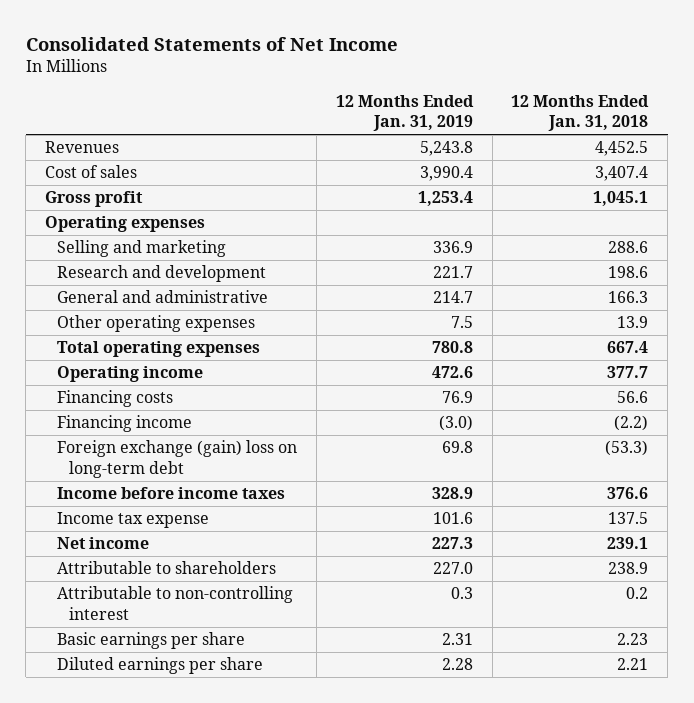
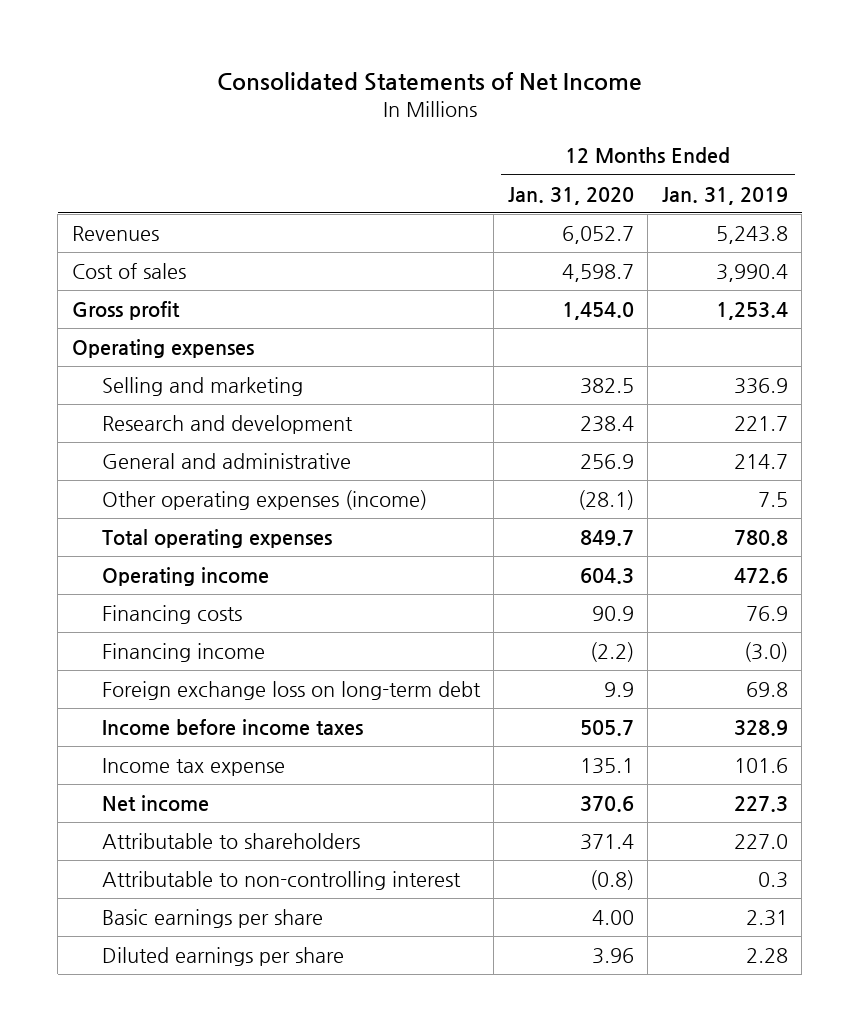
- | 12 Months Ended Jan. 31, 2019 | 12 Months Ended Jan. 31, 2018
+ | 12 Months Ended Jan. 31, 2020 | 12 Months Ended Jan. 31, 2019
- Other operating expenses | 7.5 | 13.9
+ Other operating expenses (income) | (28.1) | 7.5
- Foreign exchange (gain) loss on long-term debt | 69.8 | (53.3)
+ Foreign exchange loss on long-term debt | 9.9 | 69.8

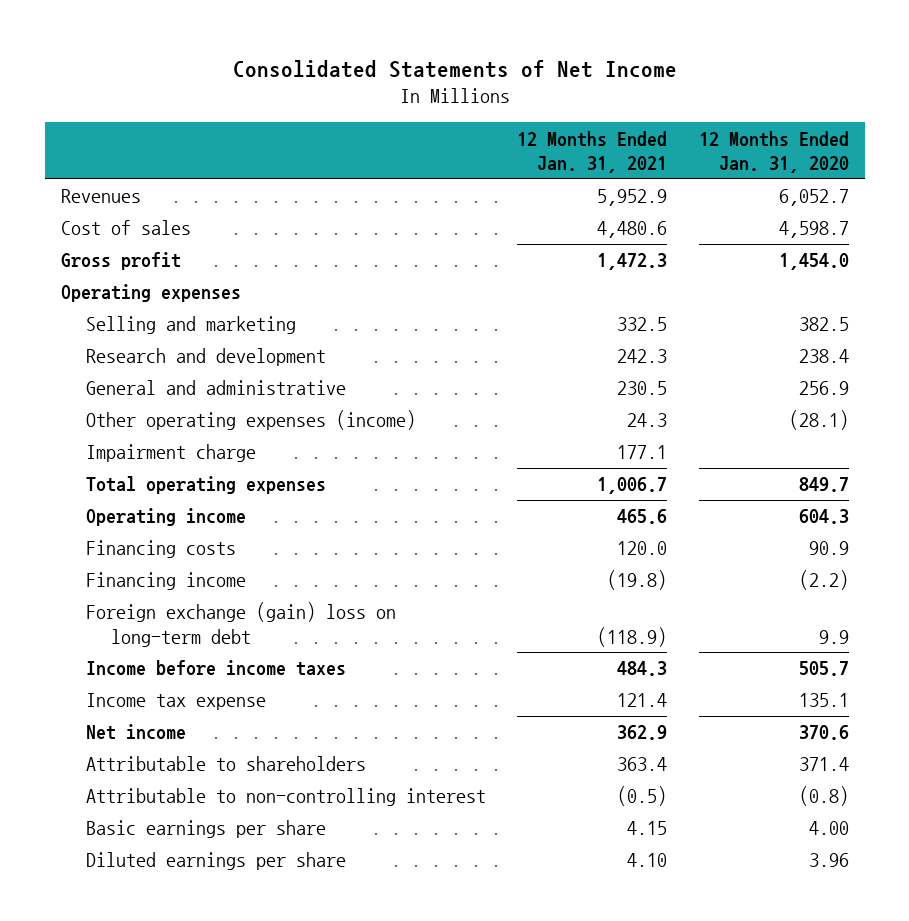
- | 12 Months Ended Jan. 31, 2020 | 12 Months Ended Jan. 31, 2019
+ | 12 Months Ended Jan. 31, 2021 | 12 Months Ended Jan. 31, 2020
+ Impairment charge | 177.1 |
- Foreign exchange loss on long-term debt | 9.9 | 69.8
+ Foreign exchange (gain) loss on long-term debt | (118.9) | 9.9

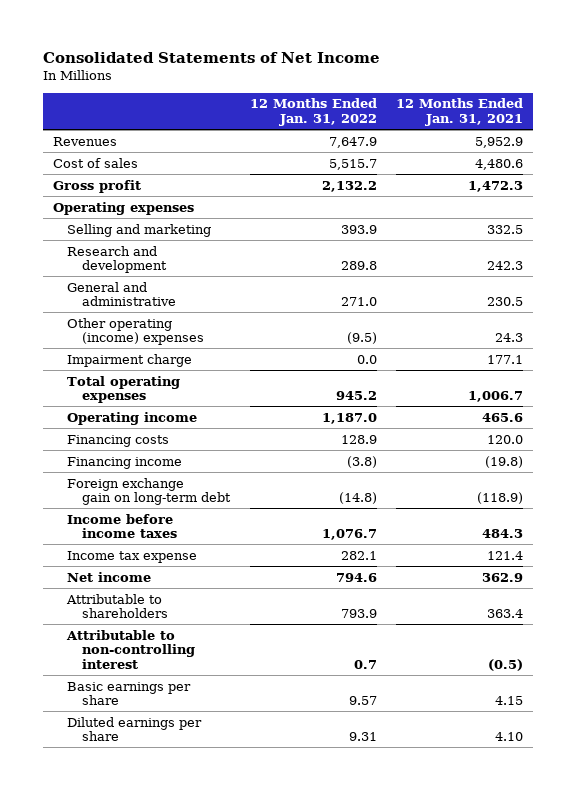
- | 12 Months Ended Jan. 31, 2021 | 12 Months Ended Jan. 31, 2020
+ | 12 Months Ended Jan. 31, 2022 | 12 Months Ended Jan. 31, 2021
- Other operating expenses (income) | 24.3 | (28.1)
+ Other operating (income) expenses | (9.5) | 24.3
- Foreign exchange (gain) loss on long-term debt | (118.9) | 9.9
+ Foreign exchange gain on long-term debt | (14.8) | (118.9)

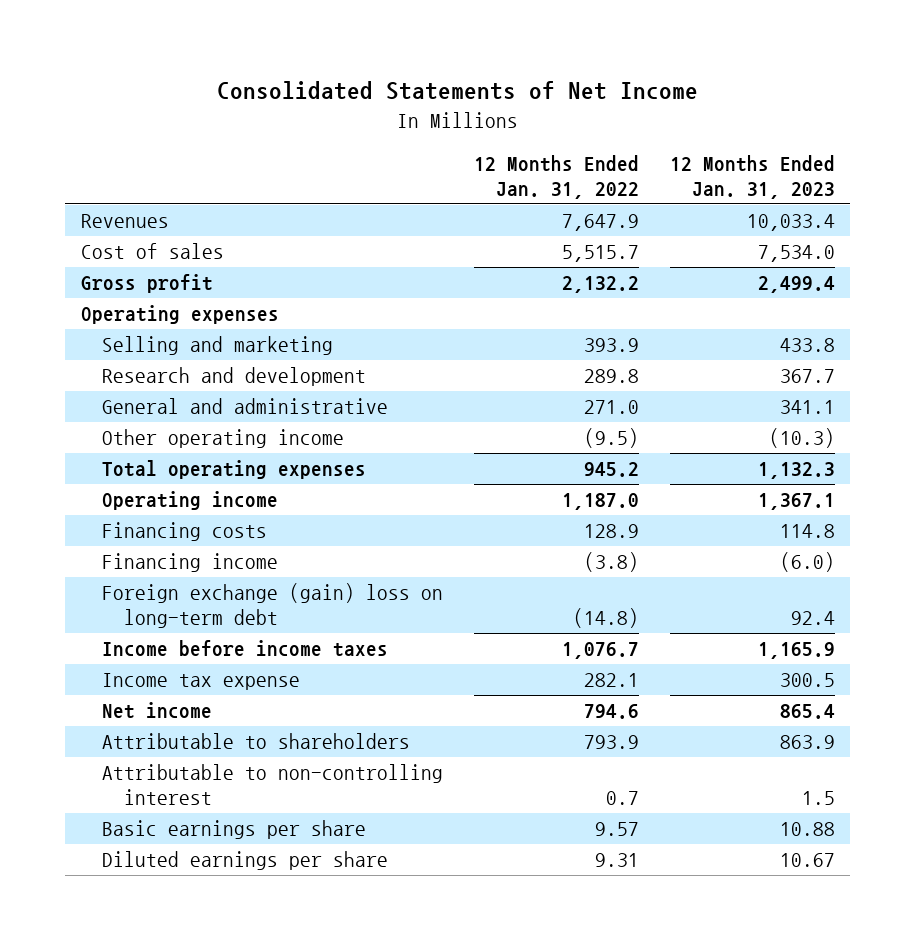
- | 12 Months Ended Jan. 31, 2022 | 12 Months Ended Jan. 31, 2021
+ | 12 Months Ended Jan. 31, 2022 | 12 Months Ended Jan. 31, 2023
- Other operating (income) expenses | (9.5) | 24.3
- Impairment charge | 0.0 | 177.1
+ Other operating income | (9.5) | (10.3)
- Foreign exchange gain on long-term debt | (14.8) | (118.9)
+ Foreign exchange (gain) loss on long-term debt | (14.8) | 92.4

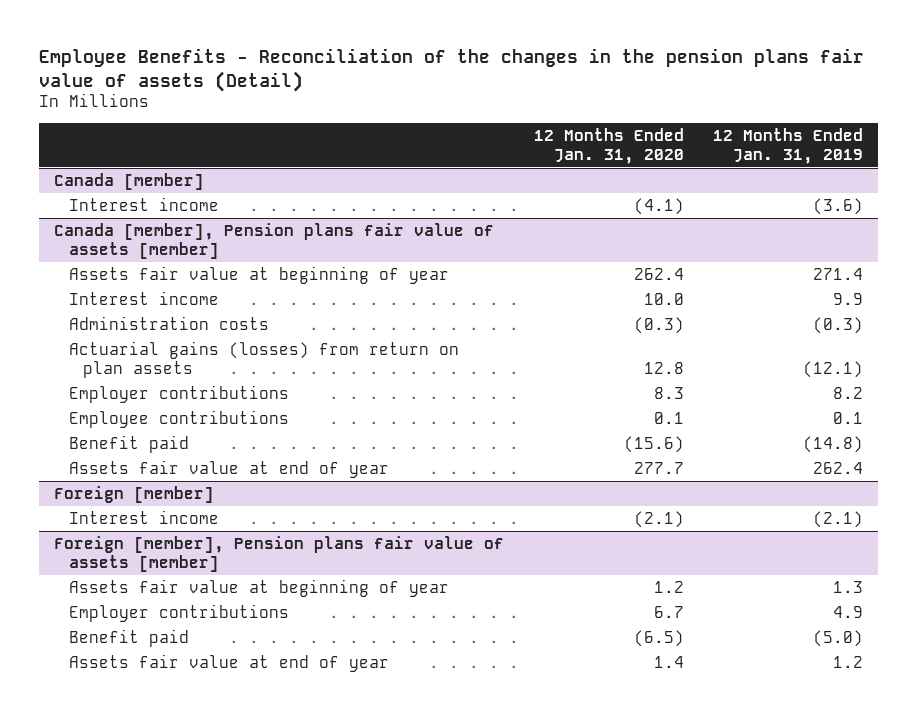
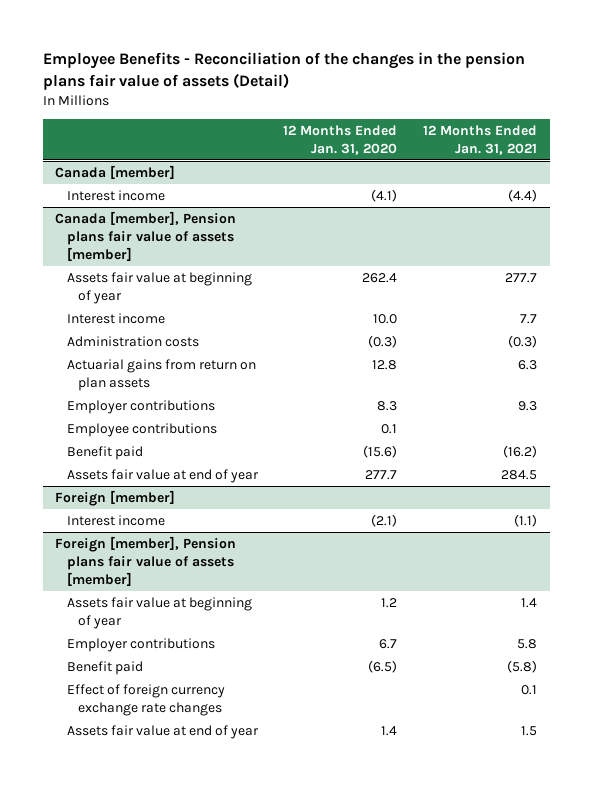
- | 12 Months Ended Jan. 31, 2020 | 12 Months Ended Jan. 31, 2019
+ | 12 Months Ended Jan. 31, 2020 | 12 Months Ended Jan. 31, 2021
@ Canada [member], Pension plans fair value of assets [member]
- Actuarial gains (losses) from return on plan assets | 12.8 | (12.1)
+ Actuarial gains from return on plan assets | 12.8 | 6.3
@ Foreign [member], Pension plans fair value of assets [member]
+ Effect of foreign currency exchange rate changes | | 0.1

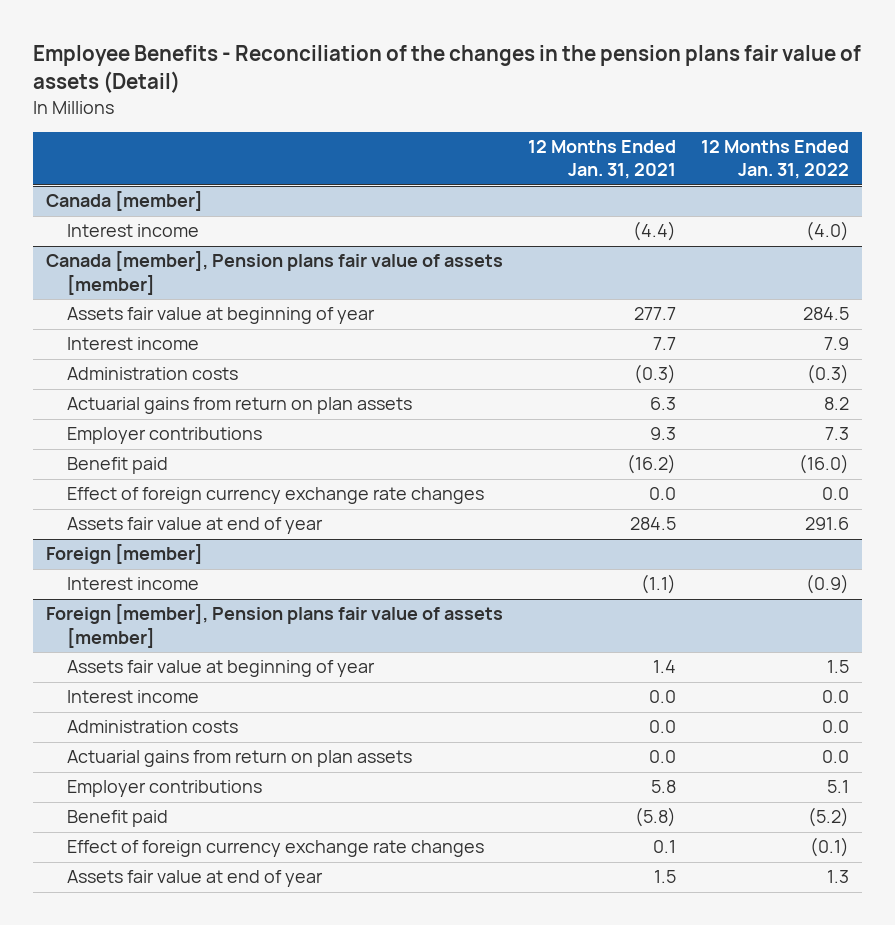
- | 12 Months Ended Jan. 31, 2020 | 12 Months Ended Jan. 31, 2021
+ | 12 Months Ended Jan. 31, 2021 | 12 Months Ended Jan. 31, 2022
@ Canada [member], Pension plans fair value of assets [member]
- Employee contributions | 0.1 |
+ Effect of foreign currency exchange rate changes | 0.0 | 0.0
@ Foreign [member], Pension plans fair value of assets [member]
+ Interest income | 0.0 | 0.0
+ Administration costs | 0.0 | 0.0
+ Actuarial gains from return on plan assets | 0.0 | 0.0

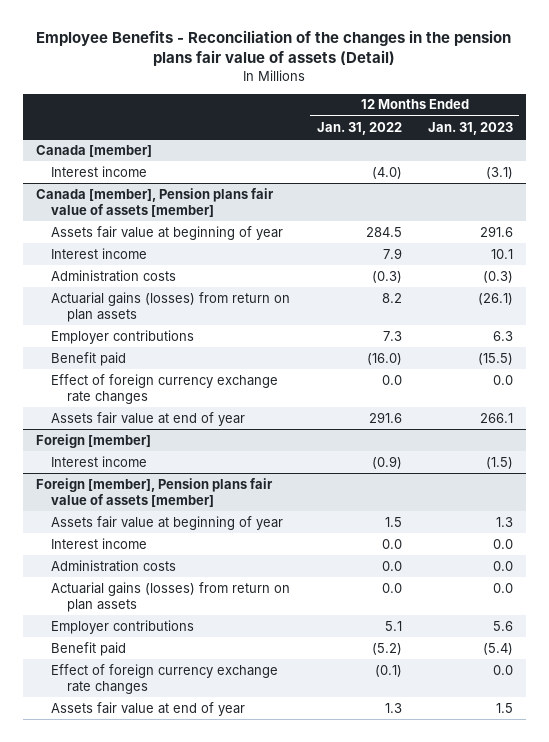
- | 12 Months Ended Jan. 31, 2021 | 12 Months Ended Jan. 31, 2022
+ | 12 Months Ended Jan. 31, 2022 | 12 Months Ended Jan. 31, 2023
@ Canada [member], Pension plans fair value of assets [member]
- Actuarial gains from return on plan assets | 6.3 | 8.2
+ Actuarial gains (losses) from return on plan assets | 8.2 | (26.1)
@ Foreign [member], Pension plans fair value of assets [member]
- Actuarial gains from return on plan assets | 0.0 | 0.0
+ Actuarial gains (losses) from return on plan assets | 0.0 | 0.0

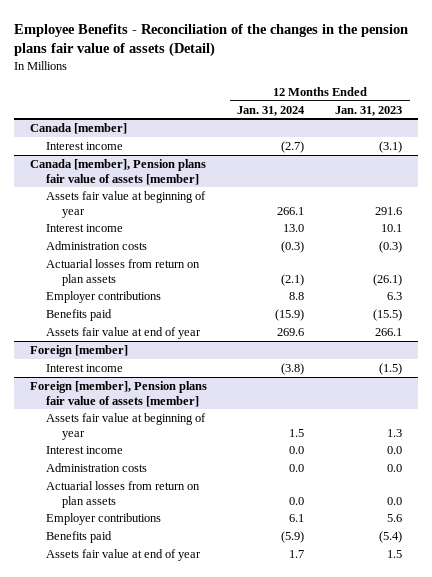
- | 12 Months Ended Jan. 31, 2022 | 12 Months Ended Jan. 31, 2023
+ | 12 Months Ended Jan. 31, 2024 | 12 Months Ended Jan. 31, 2023
@ Canada [member], Pension plans fair value of assets [member]
- Actuarial gains (losses) from return on plan assets | 8.2 | (26.1)
+ Actuarial losses from return on plan assets | (2.1) | (26.1)
- Benefit paid | (16.0) | (15.5)
- Effect of foreign currency exchange rate changes | 0.0 | 0.0
+ Benefits paid | (15.9) | (15.5)
@ Foreign [member], Pension plans fair value of assets [member]
- Actuarial gains (losses) from return on plan assets | 0.0 | 0.0
+ Actuarial losses from return on plan assets | 0.0 | 0.0
- Benefit paid | (5.2) | (5.4)
- Effect of foreign currency exchange rate changes | (0.1) | 0.0
+ Benefits paid | (5.9) | (5.4)

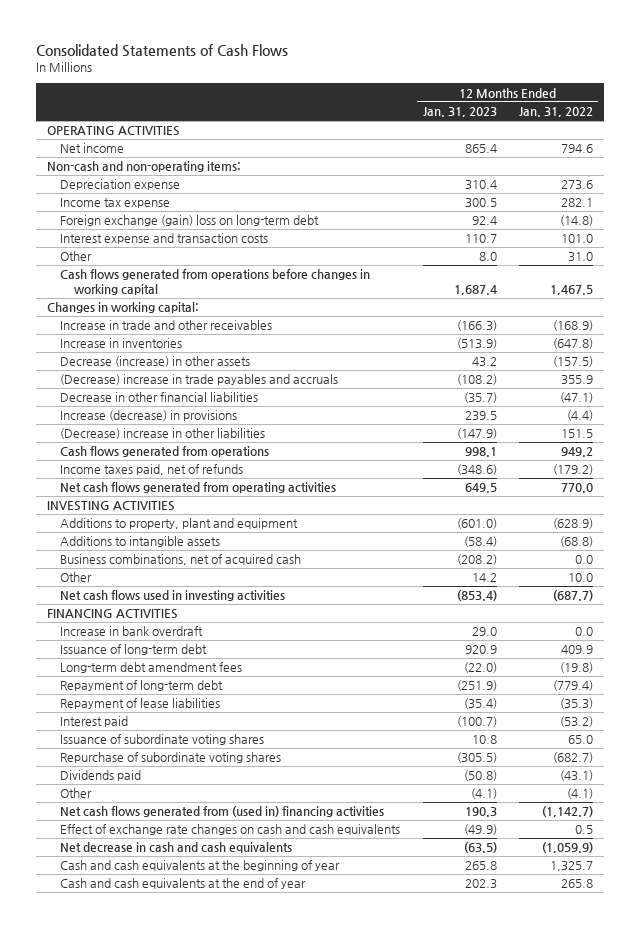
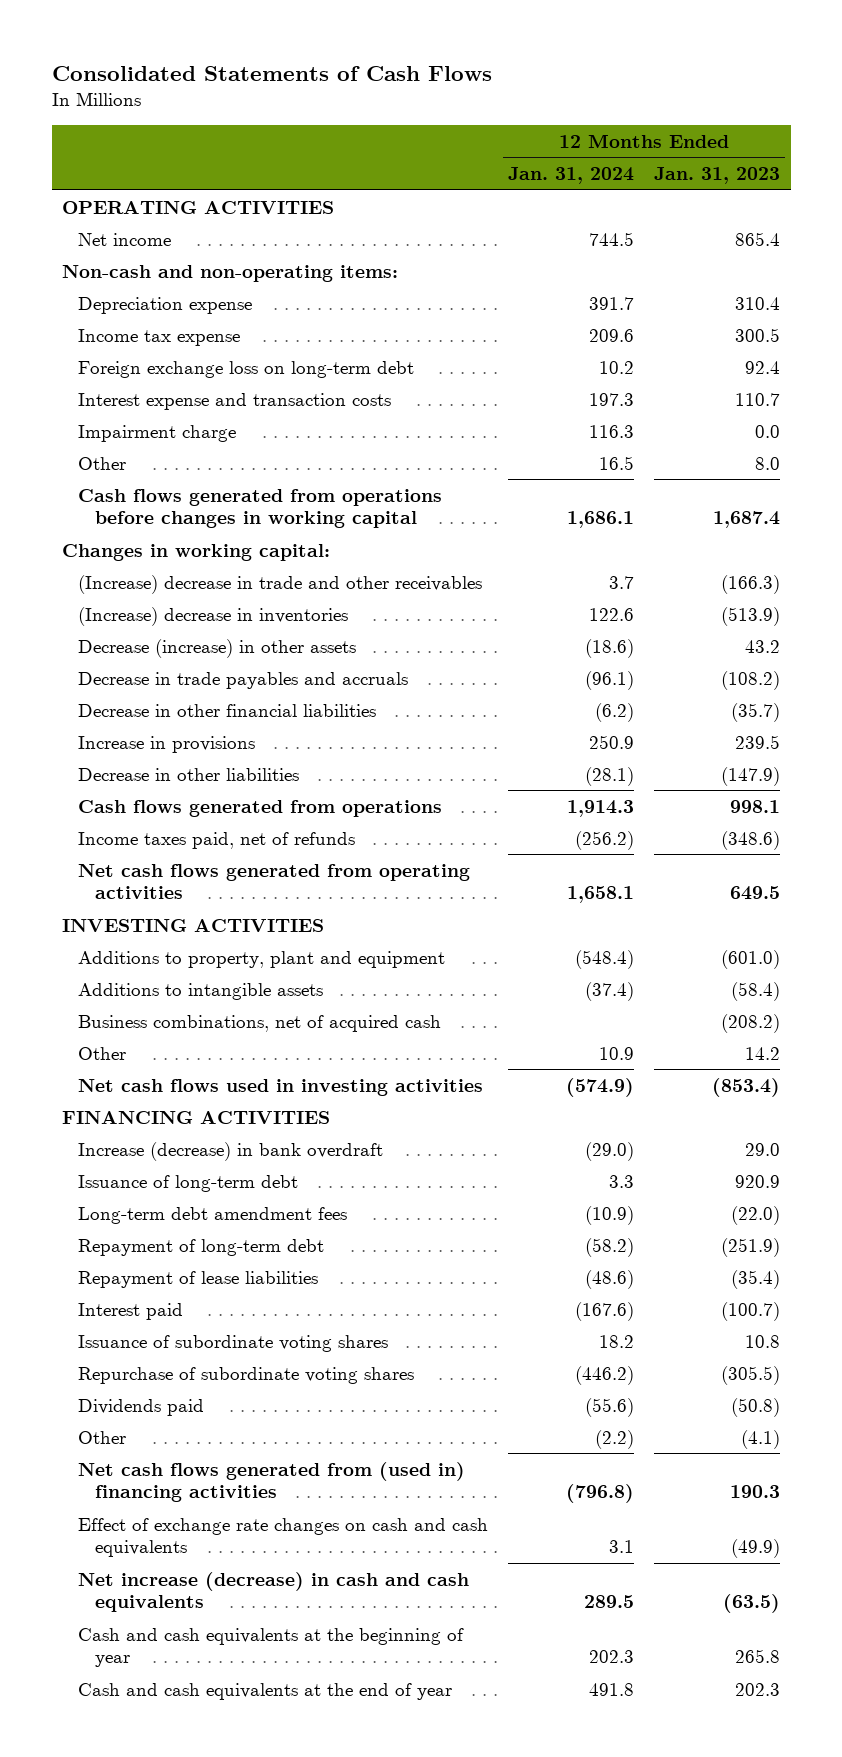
- | 12 Months Ended Jan. 31, 2023 | 12 Months Ended Jan. 31, 2022
+ | 12 Months Ended Jan. 31, 2024 | 12 Months Ended Jan. 31, 2023
- Foreign exchange (gain) loss on long-term debt | 92.4 | (14.8)
+ Foreign exchange loss on long-term debt | 10.2 | 92.4
+ Impairment charge | 116.3 | 0.0
- Increase in trade and other receivables | (166.3) | (168.9)
- Increase in inventories | (513.9) | (647.8)
+ (Increase) decrease in trade and other receivables | 3.7 | (166.3)
+ (Increase) decrease in inventories | 122.6 | (513.9)
- (Decrease) increase in trade payables and accruals | (108.2) | 355.9
+ Decrease in trade payables and accruals | (96.1) | (108.2)
- Increase (decrease) in provisions | 239.5 | (4.4)
- (Decrease) increase in other liabilities | (147.9) | 151.5
+ Increase in provisions | 250.9 | 239.5
+ Decrease in other liabilities | (28.1) | (147.9)
- Increase in bank overdraft | 29.0 | 0.0
+ Increase (decrease) in bank overdraft | (29.0) | 29.0
- Net decrease in cash and cash equivalents | (63.5) | (1,059.9)
+ Net increase (decrease) in cash and cash equivalents | 289.5 | (63.5)

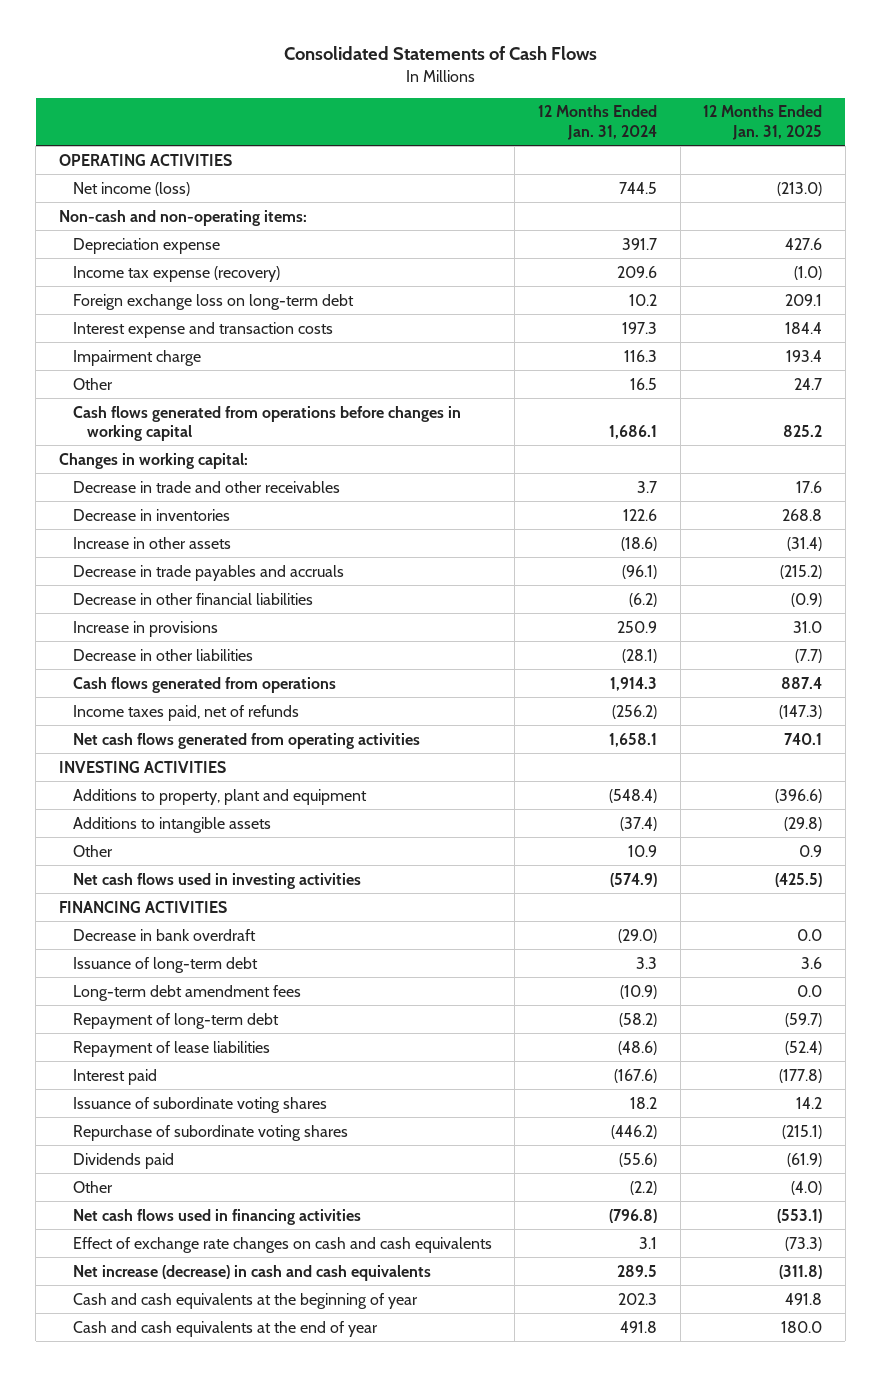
- | 12 Months Ended Jan. 31, 2024 | 12 Months Ended Jan. 31, 2023
+ | 12 Months Ended Jan. 31, 2024 | 12 Months Ended Jan. 31, 2025
- Net income | 744.5 | 865.4
+ Net income (loss) | 744.5 | (213.0)
- Income tax expense | 209.6 | 300.5
+ Income tax expense (recovery) | 209.6 | (1.0)
- (Increase) decrease in trade and other receivables | 3.7 | (166.3)
- (Increase) decrease in inventories | 122.6 | (513.9)
- Decrease (increase) in other assets | (18.6) | 43.2
+ Decrease in trade and other receivables | 3.7 | 17.6
+ Decrease in inventories | 122.6 | 268.8
+ Increase in other assets | (18.6) | (31.4)
- Business combinations, net of acquired cash | | (208.2)
- Increase (decrease) in bank overdraft | (29.0) | 29.0
+ Decrease in bank overdraft | (29.0) | 0.0
- Net cash flows generated from (used in) financing activities | (796.8) | 190.3
+ Net cash flows used in financing activities | (796.8) | (553.1)

